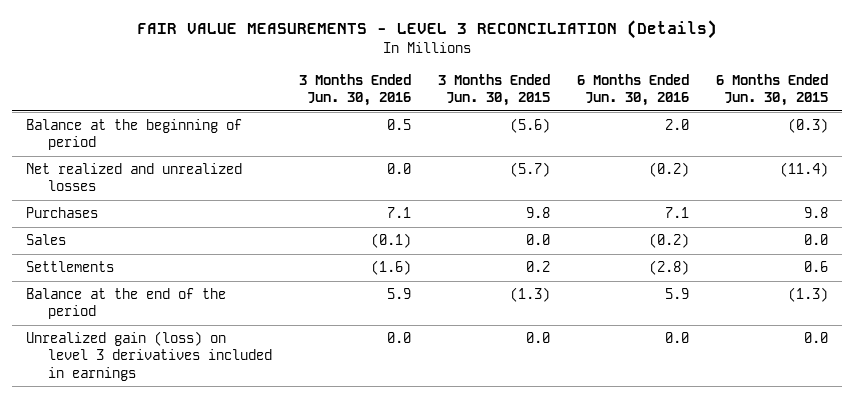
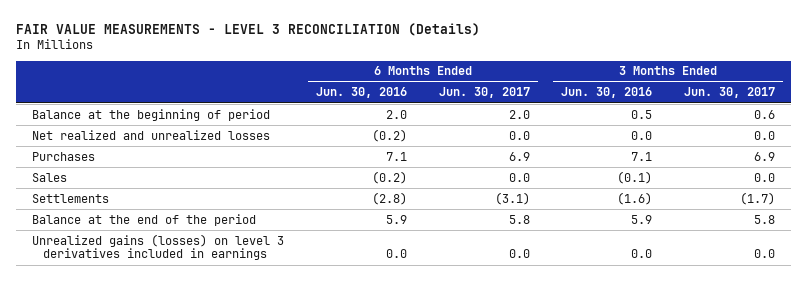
- | 3 Months Ended Jun. 30, 2016 | 3 Months Ended Jun. 30, 2015 | 6 Months Ended Jun. 30, 2016 | 6 Months Ended Jun. 30, 2015
+ | 6 Months Ended Jun. 30, 2016 | 6 Months Ended Jun. 30, 2017 | 3 Months Ended Jun. 30, 2016 | 3 Months Ended Jun. 30, 2017
- Unrealized gain (loss) on level 3 derivatives included in earnings | 0.0 | 0.0 | 0.0 | 0.0
+ Unrealized gains (losses) on level 3 derivatives included in earnings | 0.0 | 0.0 | 0.0 | 0.0

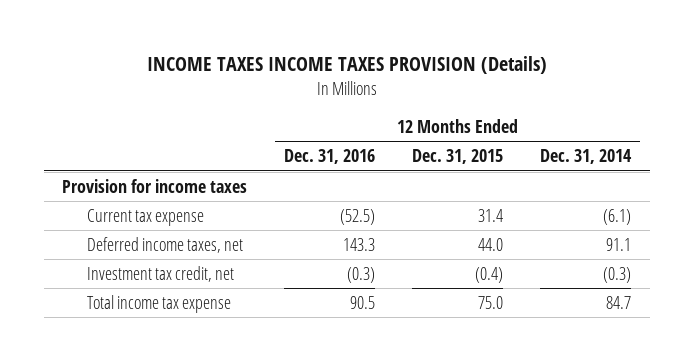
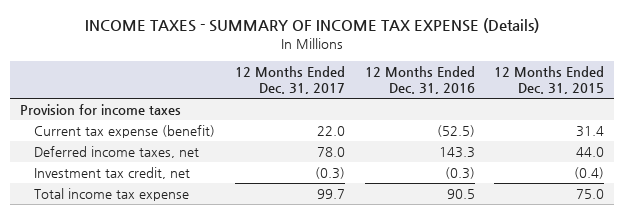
- INCOME TAXES INCOME TAXES PROVISION (Details)
+ INCOME TAXES - SUMMARY OF INCOME TAX EXPENSE (Details)
- | 12 Months Ended Dec. 31, 2016 | 12 Months Ended Dec. 31, 2015 | 12 Months Ended Dec. 31, 2014
+ | 12 Months Ended Dec. 31, 2017 | 12 Months Ended Dec. 31, 2016 | 12 Months Ended Dec. 31, 2015
- Current tax expense | (52.5) | 31.4 | (6.1)
+ Current tax expense (benefit) | 22.0 | (52.5) | 31.4

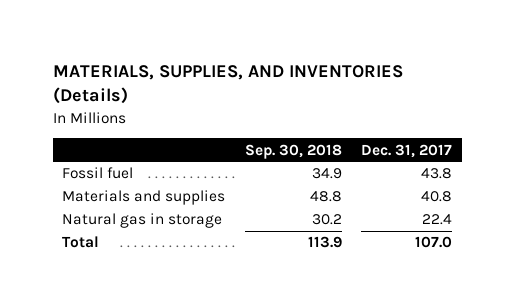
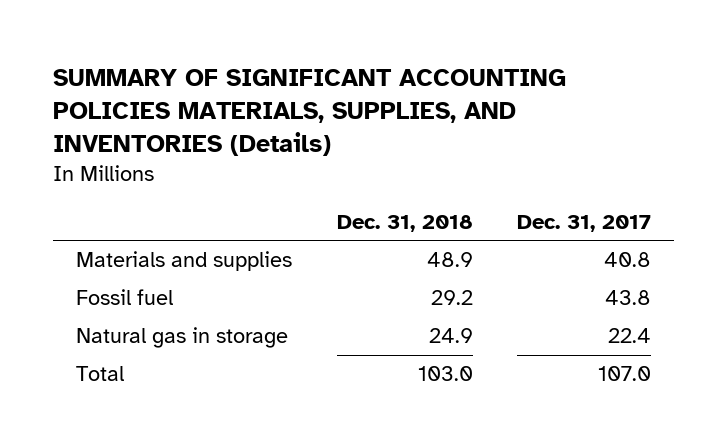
- MATERIALS, SUPPLIES, AND INVENTORIES (Details)
+ SUMMARY OF SIGNIFICANT ACCOUNTING POLICIES MATERIALS, SUPPLIES, AND INVENTORIES (Details)
- | Sep. 30, 2018 | Dec. 31, 2017
+ | Dec. 31, 2018 | Dec. 31, 2017
moved down: Fossil fuel | 29.2 | 43.8

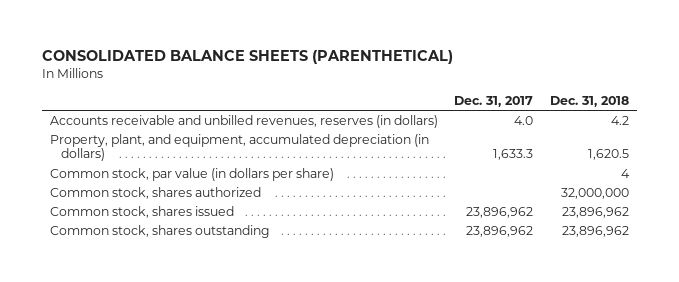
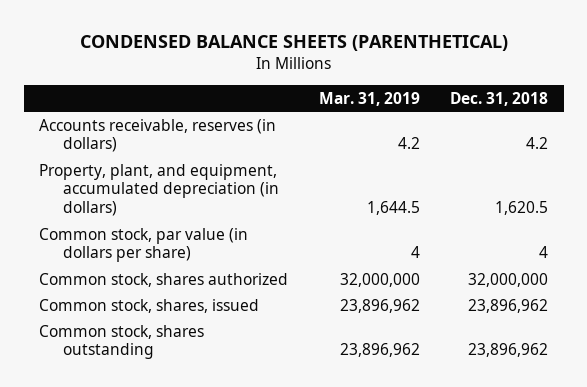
- CONSOLIDATED BALANCE SHEETS (PARENTHETICAL)
+ CONDENSED BALANCE SHEETS (PARENTHETICAL)
- | Dec. 31, 2017 | Dec. 31, 2018
+ | Mar. 31, 2019 | Dec. 31, 2018
- Accounts receivable and unbilled revenues, reserves (in dollars) | 4.0 | 4.2
+ Accounts receivable, reserves (in dollars) | 4.2 | 4.2
- Common stock, shares issued | 23,896,962 | 23,896,962
+ Common stock, shares, issued | 23,896,962 | 23,896,962

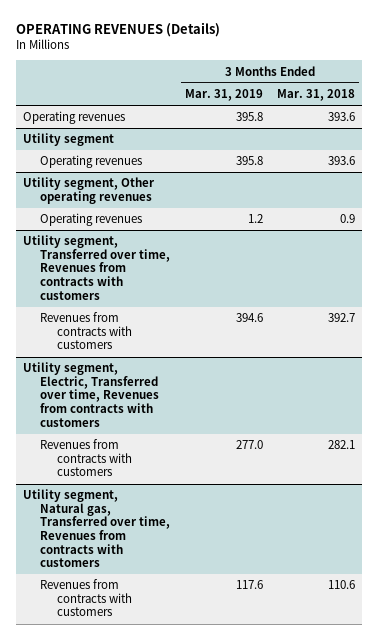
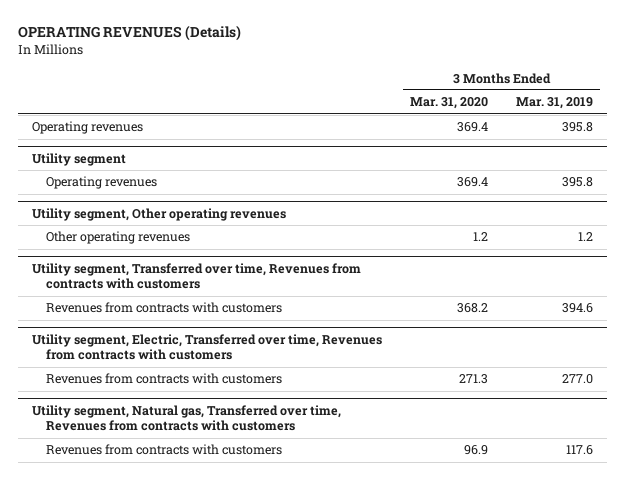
- | 3 Months Ended Mar. 31, 2019 | 3 Months Ended Mar. 31, 2018
+ | 3 Months Ended Mar. 31, 2020 | 3 Months Ended Mar. 31, 2019
@ Utility segment, Other operating revenues
- Operating revenues | 1.2 | 0.9
+ Other operating revenues | 1.2 | 1.2

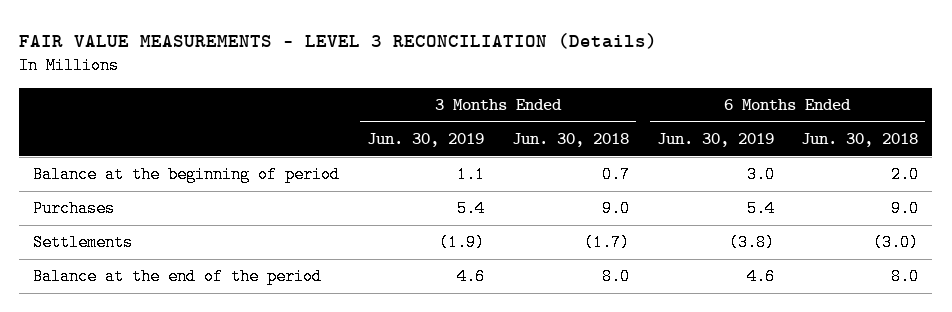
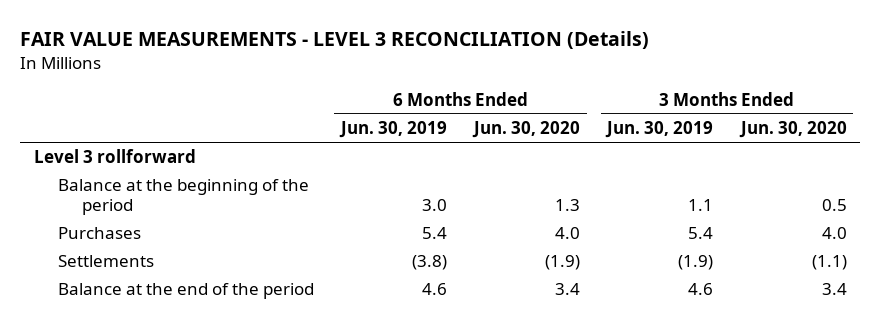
- | 3 Months Ended Jun. 30, 2019 | 3 Months Ended Jun. 30, 2018 | 6 Months Ended Jun. 30, 2019 | 6 Months Ended Jun. 30, 2018
+ | 6 Months Ended Jun. 30, 2019 | 6 Months Ended Jun. 30, 2020 | 3 Months Ended Jun. 30, 2019 | 3 Months Ended Jun. 30, 2020
- Balance at the beginning of period | 1.1 | 0.7 | 3.0 | 2.0
+ Level 3 rollforward
+ Balance at the beginning of the period | 3.0 | 1.3 | 1.1 | 0.5

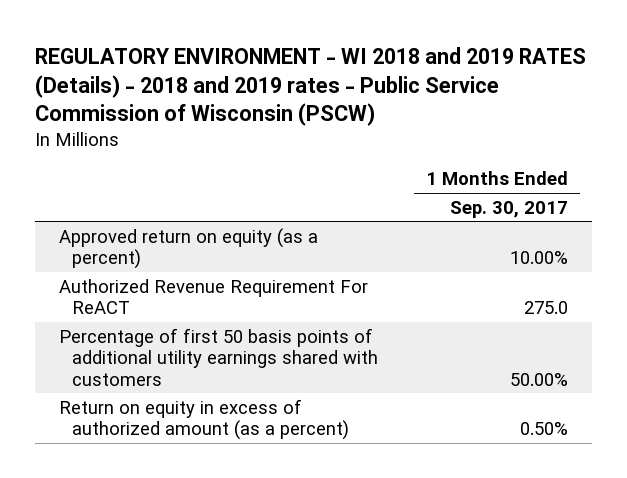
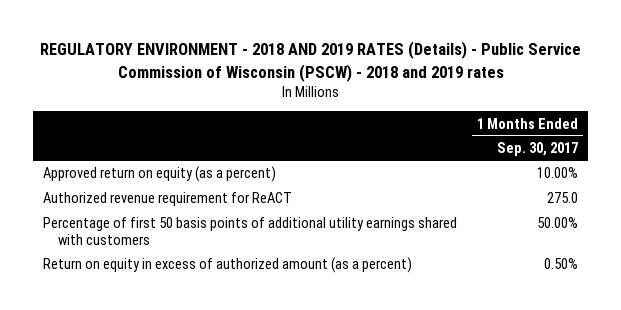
- REGULATORY ENVIRONMENT - WI 2018 and 2019 RATES (Details) - 2018 and 2019 rates - Public Service Commission of Wisconsin (PSCW)
+ REGULATORY ENVIRONMENT - 2018 AND 2019 RATES (Details) - Public Service Commission of Wisconsin (PSCW) - 2018 and 2019 rates
- Authorized Revenue Requirement For ReACT | 275.0
+ Authorized revenue requirement for ReACT | 275.0

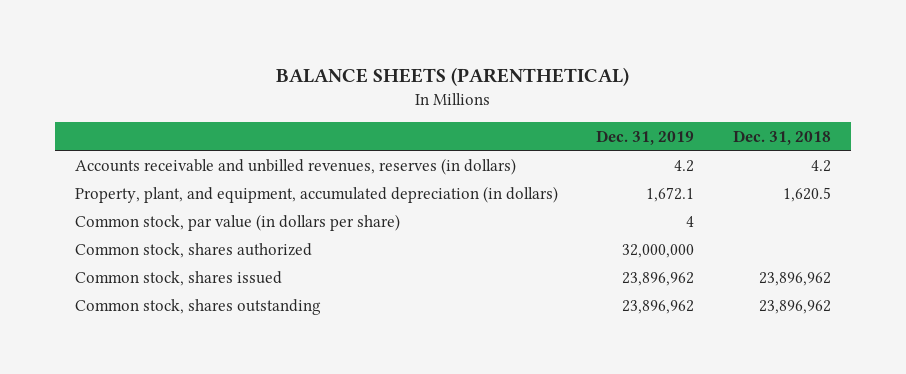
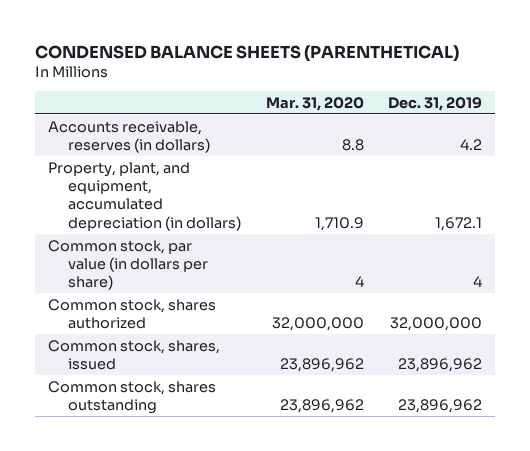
- BALANCE SHEETS (PARENTHETICAL)
+ CONDENSED BALANCE SHEETS (PARENTHETICAL)
- | Dec. 31, 2019 | Dec. 31, 2018
+ | Mar. 31, 2020 | Dec. 31, 2019
- Accounts receivable and unbilled revenues, reserves (in dollars) | 4.2 | 4.2
+ Accounts receivable, reserves (in dollars) | 8.8 | 4.2
- Common stock, shares issued | 23,896,962 | 23,896,962
+ Common stock, shares, issued | 23,896,962 | 23,896,962

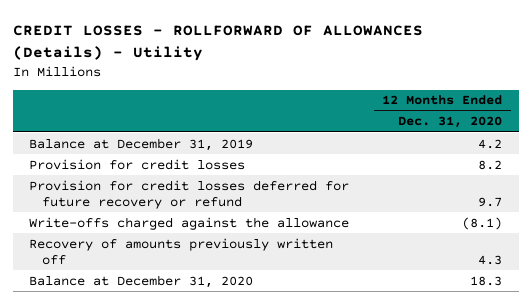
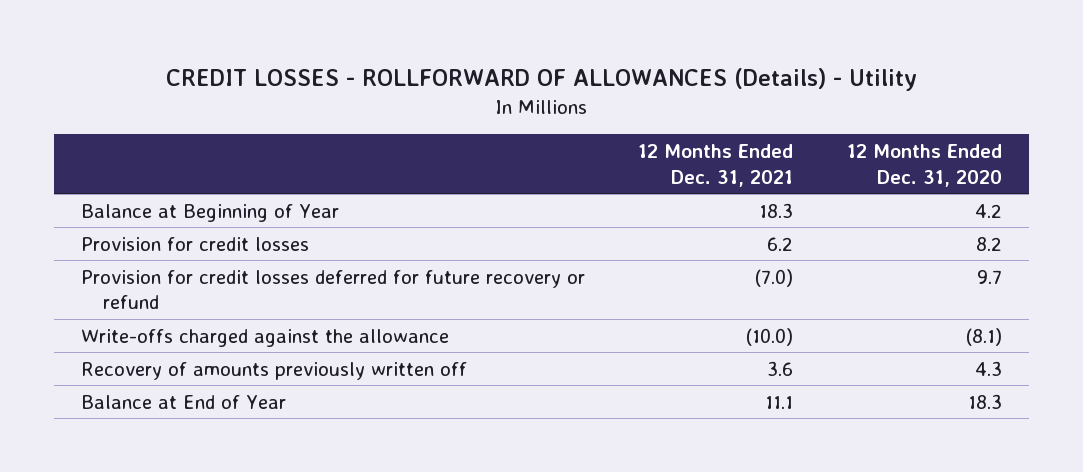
- | 12 Months Ended Dec. 31, 2020
+ | 12 Months Ended Dec. 31, 2021 | 12 Months Ended Dec. 31, 2020
- Balance at December 31, 2019 | 4.2
+ Balance at Beginning of Year | 18.3 | 4.2
- Balance at December 31, 2020 | 18.3
+ Balance at End of Year | 11.1 | 18.3

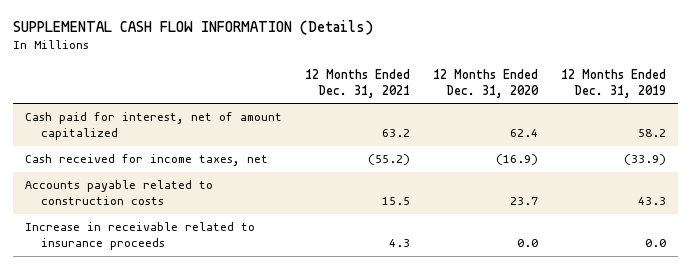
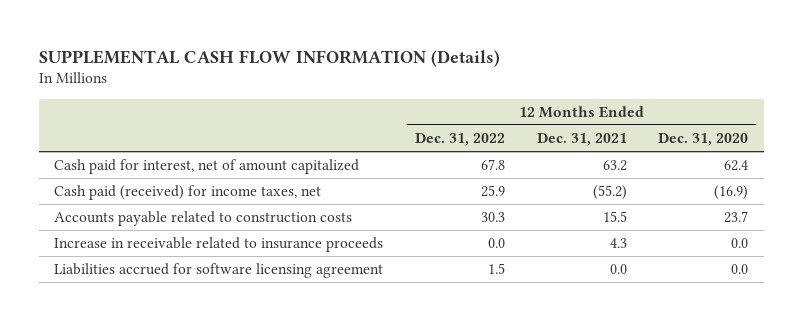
- | 12 Months Ended Dec. 31, 2021 | 12 Months Ended Dec. 31, 2020 | 12 Months Ended Dec. 31, 2019
+ | 12 Months Ended Dec. 31, 2022 | 12 Months Ended Dec. 31, 2021 | 12 Months Ended Dec. 31, 2020
- Cash received for income taxes, net | (55.2) | (16.9) | (33.9)
+ Cash paid (received) for income taxes, net | 25.9 | (55.2) | (16.9)
+ Liabilities accrued for software licensing agreement | 1.5 | 0.0 | 0.0

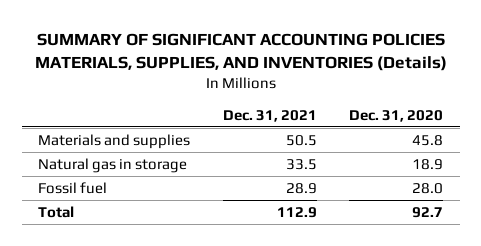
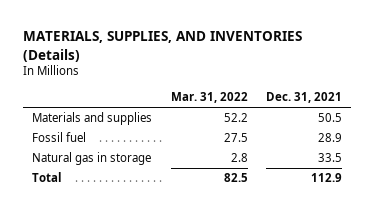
- SUMMARY OF SIGNIFICANT ACCOUNTING POLICIES MATERIALS, SUPPLIES, AND INVENTORIES (Details)
+ MATERIALS, SUPPLIES, AND INVENTORIES (Details)
- | Dec. 31, 2021 | Dec. 31, 2020
+ | Mar. 31, 2022 | Dec. 31, 2021
moved down: Natural gas in storage | 2.8 | 33.5

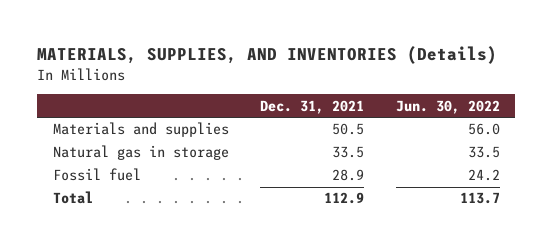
- | Mar. 31, 2022 | Dec. 31, 2021
+ | Dec. 31, 2021 | Jun. 30, 2022
moved down: Fossil fuel | 28.9 | 24.2

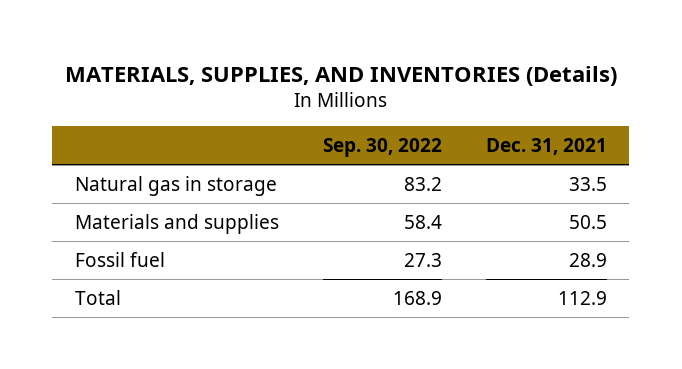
- | Dec. 31, 2021 | Jun. 30, 2022
+ | Sep. 30, 2022 | Dec. 31, 2021
moved down: Materials and supplies | 58.4 | 50.5

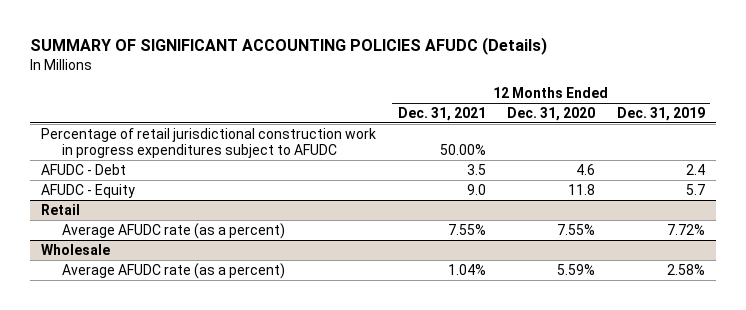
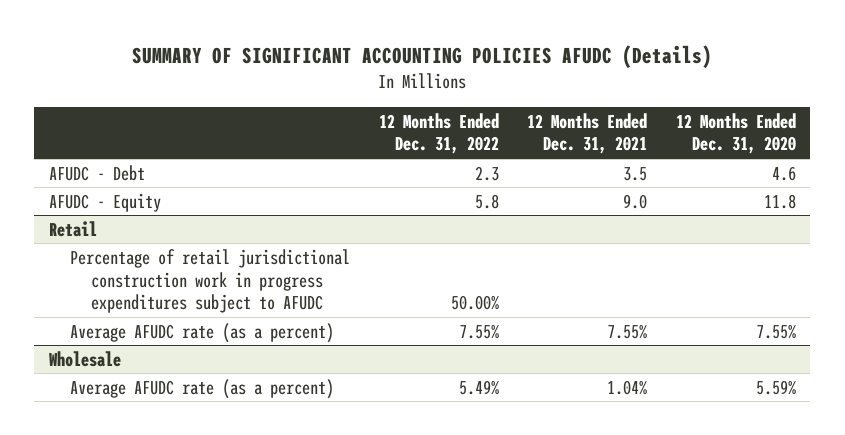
- | 12 Months Ended Dec. 31, 2021 | 12 Months Ended Dec. 31, 2020 | 12 Months Ended Dec. 31, 2019
+ | 12 Months Ended Dec. 31, 2022 | 12 Months Ended Dec. 31, 2021 | 12 Months Ended Dec. 31, 2020
- Percentage of retail jurisdictional construction work in progress expenditures subject to AFUDC | 50.00% | |
@ Retail
+ Percentage of retail jurisdictional construction work in progress expenditures subject to AFUDC | 50.00% | |

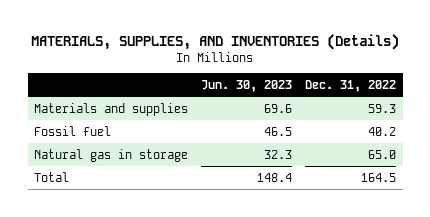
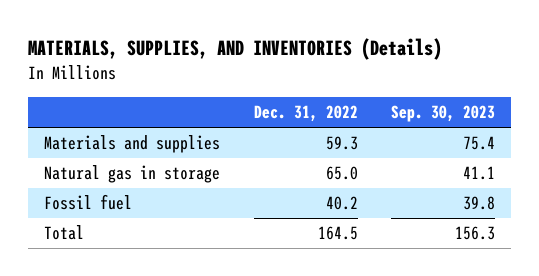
- | Jun. 30, 2023 | Dec. 31, 2022
+ | Dec. 31, 2022 | Sep. 30, 2023
moved down: Fossil fuel | 40.2 | 39.8

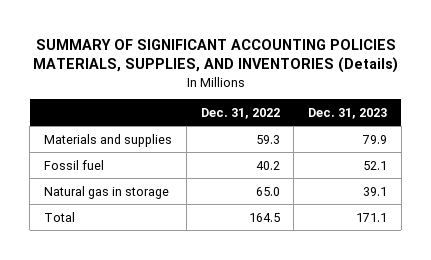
- MATERIALS, SUPPLIES, AND INVENTORIES (Details)
+ SUMMARY OF SIGNIFICANT ACCOUNTING POLICIES MATERIALS, SUPPLIES, AND INVENTORIES (Details)
- | Dec. 31, 2022 | Sep. 30, 2023
+ | Dec. 31, 2022 | Dec. 31, 2023
moved down: Natural gas in storage | 65.0 | 39.1

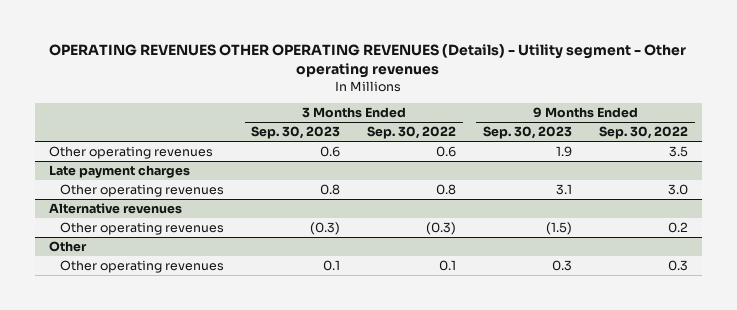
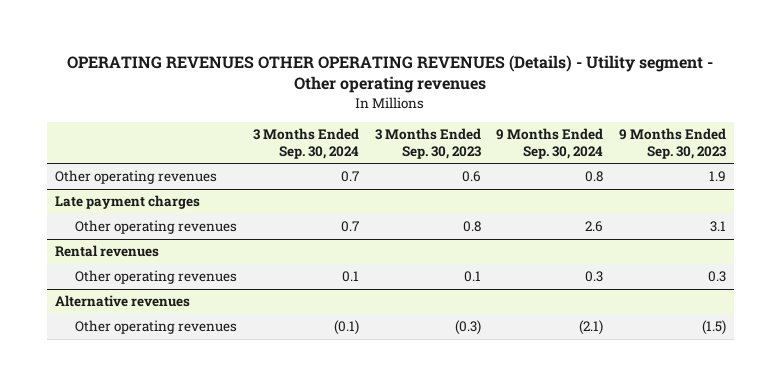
- | 3 Months Ended Sep. 30, 2023 | 3 Months Ended Sep. 30, 2022 | 9 Months Ended Sep. 30, 2023 | 9 Months Ended Sep. 30, 2022
+ | 3 Months Ended Sep. 30, 2024 | 3 Months Ended Sep. 30, 2023 | 9 Months Ended Sep. 30, 2024 | 9 Months Ended Sep. 30, 2023
+ Rental revenues
+ Other operating revenues | 0.1 | 0.1 | 0.3 | 0.3
- Other
- Other operating revenues | 0.1 | 0.1 | 0.3 | 0.3

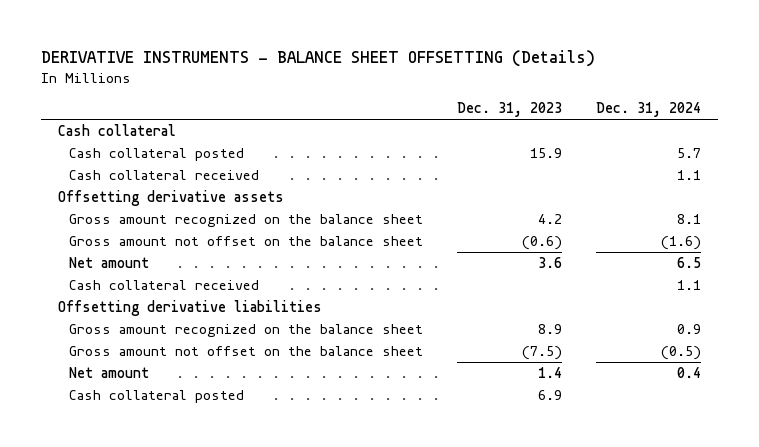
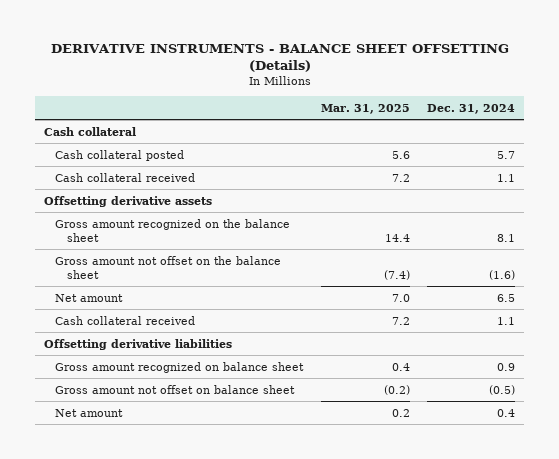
- | Dec. 31, 2023 | Dec. 31, 2024
+ | Mar. 31, 2025 | Dec. 31, 2024
- Gross amount recognized on the balance sheet | 8.9 | 0.9
- Gross amount not offset on the balance sheet | (7.5) | (0.5)
+ Gross amount recognized on balance sheet | 0.4 | 0.9
+ Gross amount not offset on balance sheet | (0.2) | (0.5)
- Cash collateral posted | 6.9 |

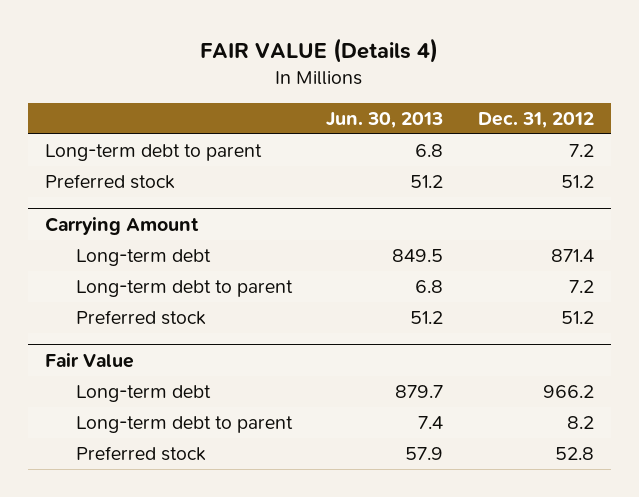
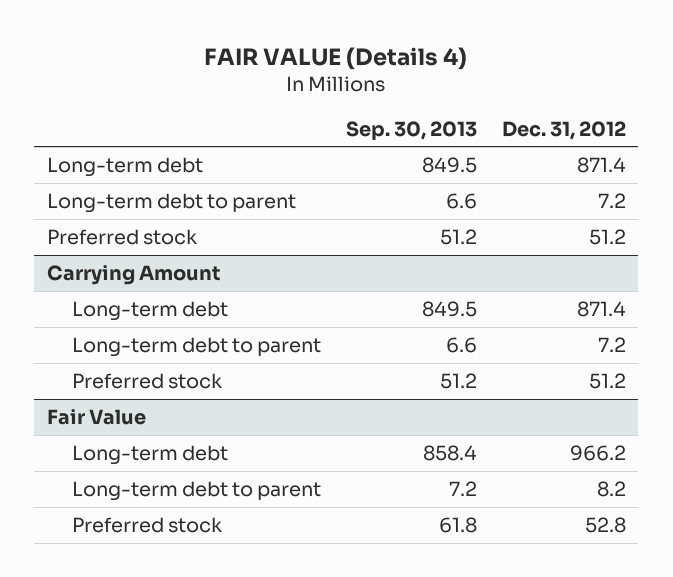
- | Jun. 30, 2013 | Dec. 31, 2012
+ | Sep. 30, 2013 | Dec. 31, 2012
+ Long-term debt | 849.5 | 871.4

